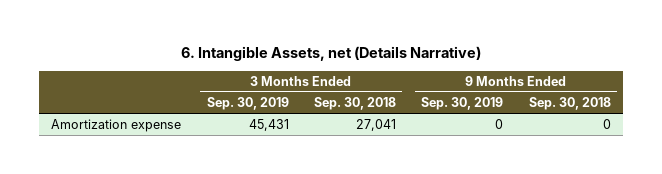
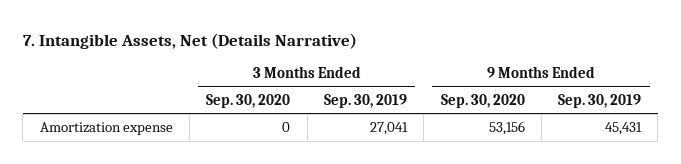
- 6. Intangible Assets, net (Details Narrative)
+ 7. Intangible Assets, Net (Details Narrative)
- | 3 Months Ended Sep. 30, 2019 | 3 Months Ended Sep. 30, 2018 | 9 Months Ended Sep. 30, 2019 | 9 Months Ended Sep. 30, 2018
+ | 3 Months Ended Sep. 30, 2020 | 3 Months Ended Sep. 30, 2019 | 9 Months Ended Sep. 30, 2020 | 9 Months Ended Sep. 30, 2019
- Amortization expense | 45,431 | 27,041 | 0 | 0
+ Amortization expense | 0 | 27,041 | 53,156 | 45,431

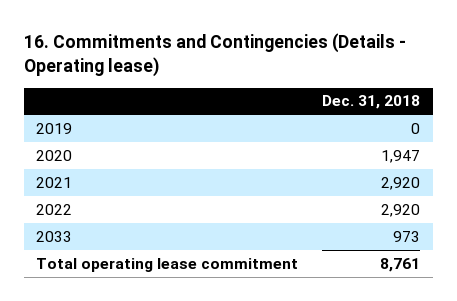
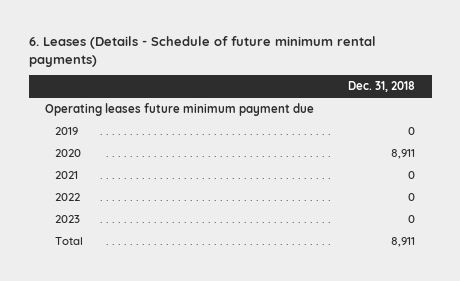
- 16. Commitments and Contingencies (Details - Operating lease)
+ 6. Leases (Details - Schedule of future minimum rental payments)
+ Operating leases future minimum payment due
- 2020 | 1,947
- 2021 | 2,920
- 2022 | 2,920
- 2033 | 973
- Total operating lease commitment | 8,761
+ 2020 | 8,911
+ 2021 | 0
+ 2022 | 0
+ 2023 | 0
+ Total | 8,911

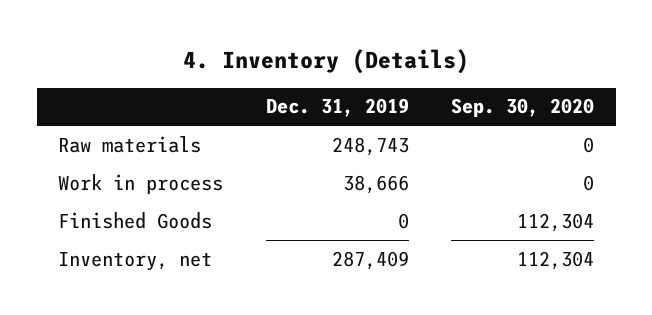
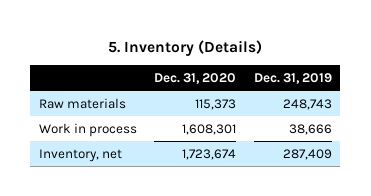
- 4. Inventory (Details)
+ 5. Inventory (Details)
- | Dec. 31, 2019 | Sep. 30, 2020
+ | Dec. 31, 2020 | Dec. 31, 2019
- Finished Goods | 0 | 112,304

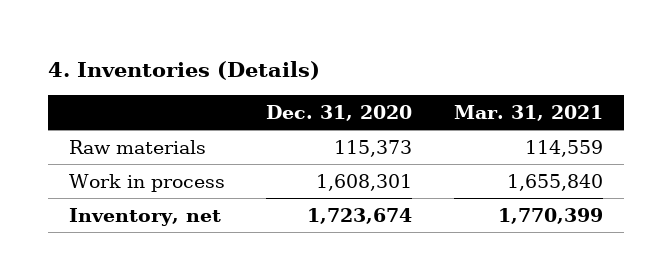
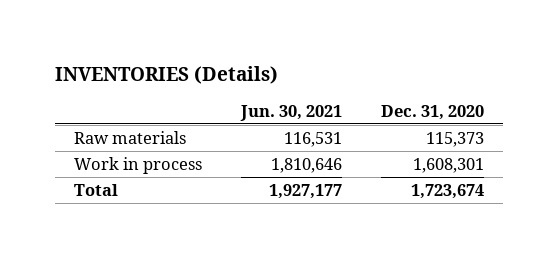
- 4. Inventories (Details)
+ INVENTORIES (Details)
- | Dec. 31, 2020 | Mar. 31, 2021
+ | Jun. 30, 2021 | Dec. 31, 2020
- Inventory, net | 1,723,674 | 1,770,399
+ Total | 1,927,177 | 1,723,674

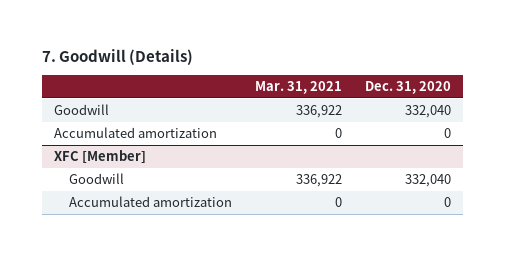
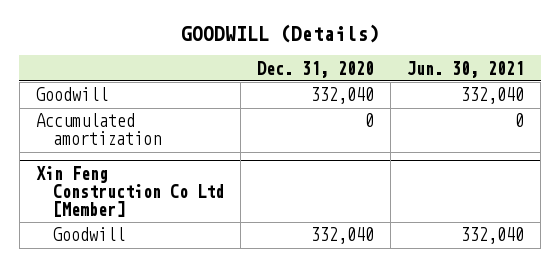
- 7. Goodwill (Details)
+ GOODWILL (Details)
- | Mar. 31, 2021 | Dec. 31, 2020
+ | Dec. 31, 2020 | Jun. 30, 2021
- XFC [Member]
+ Xin Feng Construction Co Ltd [Member]
- Accumulated amortization | 0 | 0

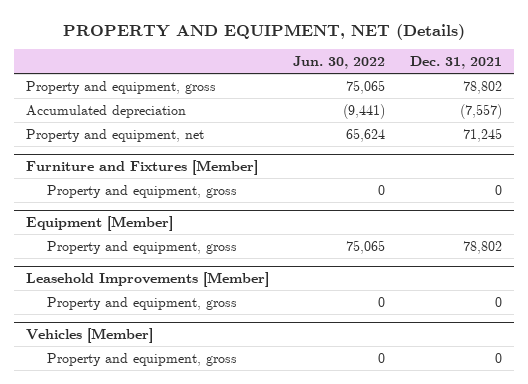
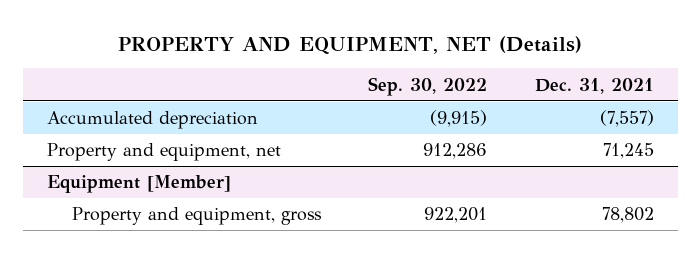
- | Jun. 30, 2022 | Dec. 31, 2021
+ | Sep. 30, 2022 | Dec. 31, 2021
- Property and equipment, gross | 75,065 | 78,802
- Furniture and Fixtures [Member]
- Property and equipment, gross | 0 | 0
- Leasehold Improvements [Member]
- Property and equipment, gross | 0 | 0
- Vehicles [Member]
- Property and equipment, gross | 0 | 0

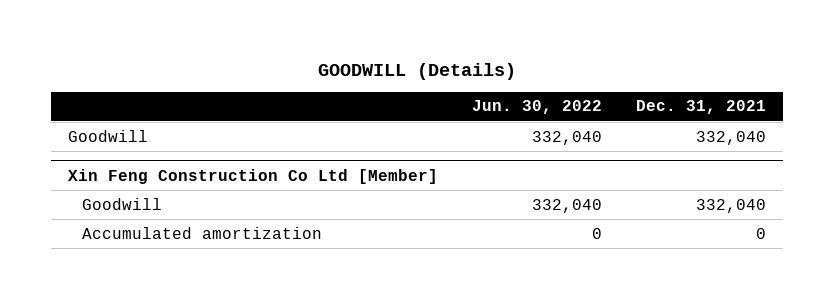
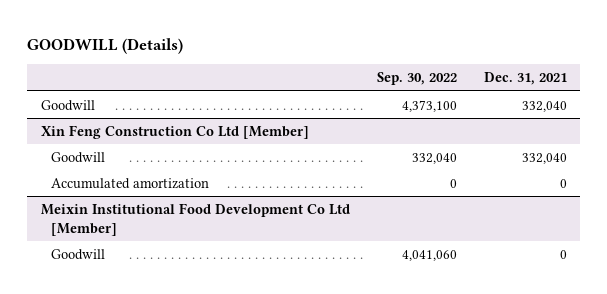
- | Jun. 30, 2022 | Dec. 31, 2021
+ | Sep. 30, 2022 | Dec. 31, 2021
+ Meixin Institutional Food Development Co Ltd [Member]
+ Goodwill | 4,041,060 | 0

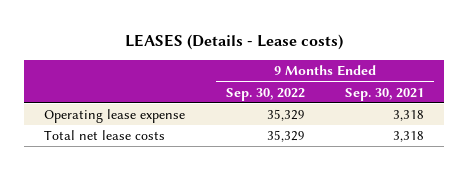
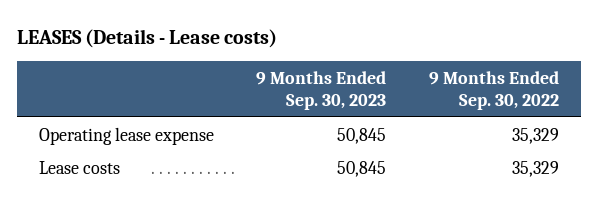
- | 9 Months Ended Sep. 30, 2022 | 9 Months Ended Sep. 30, 2021
+ | 9 Months Ended Sep. 30, 2023 | 9 Months Ended Sep. 30, 2022
- Total net lease costs | 35,329 | 3,318
+ Lease costs | 50,845 | 35,329

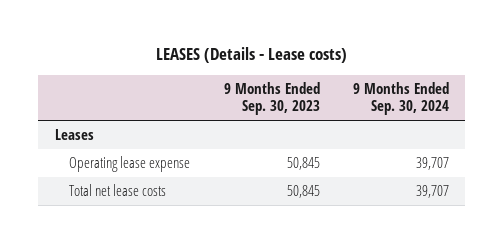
- | 9 Months Ended Sep. 30, 2023 | 9 Months Ended Sep. 30, 2022
+ | 9 Months Ended Sep. 30, 2023 | 9 Months Ended Sep. 30, 2024
+ Leases
- Lease costs | 50,845 | 35,329
+ Total net lease costs | 50,845 | 39,707

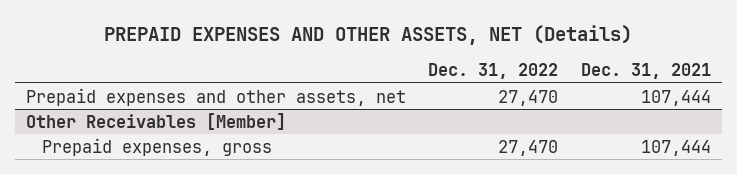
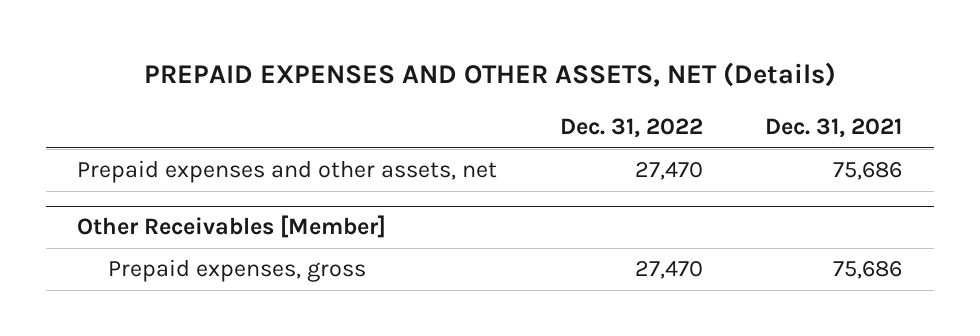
- Prepaid expenses and other assets, net | 27,470 | 107,444
+ Prepaid expenses and other assets, net | 27,470 | 75,686
@ Other Receivables [Member]
- Prepaid expenses, gross | 27,470 | 107,444
+ Prepaid expenses, gross | 27,470 | 75,686

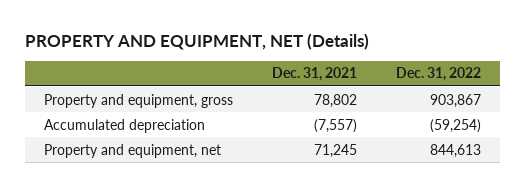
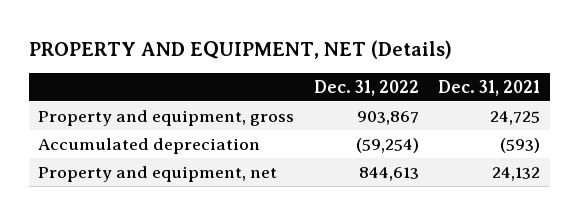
- | Dec. 31, 2021 | Dec. 31, 2022
+ | Dec. 31, 2022 | Dec. 31, 2021
- Property and equipment, gross | 78,802 | 903,867
- Accumulated depreciation | (7,557) | (59,254)
- Property and equipment, net | 71,245 | 844,613
+ Property and equipment, gross | 903,867 | 24,725
+ Accumulated depreciation | (59,254) | (593)
+ Property and equipment, net | 844,613 | 24,132

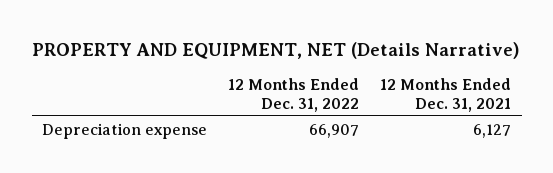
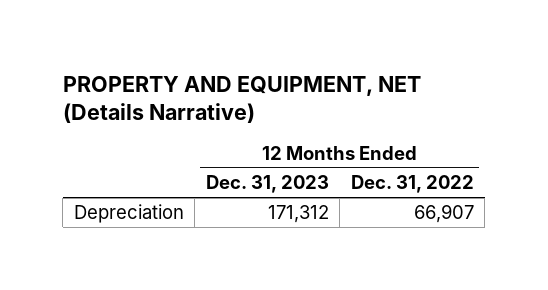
- | 12 Months Ended Dec. 31, 2022 | 12 Months Ended Dec. 31, 2021
+ | 12 Months Ended Dec. 31, 2023 | 12 Months Ended Dec. 31, 2022
- Depreciation expense | 66,907 | 6,127
+ Depreciation | 171,312 | 66,907

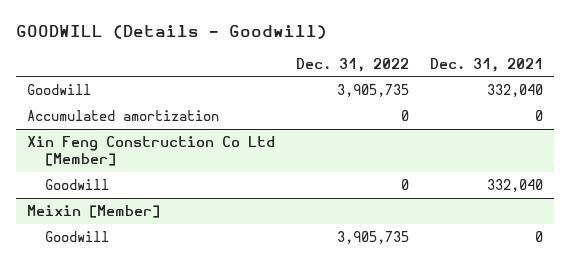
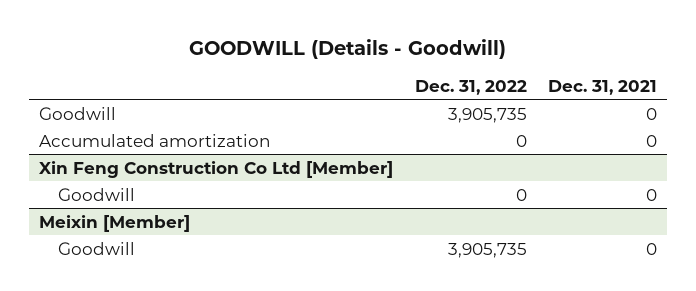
- Goodwill | 3,905,735 | 332,040
+ Goodwill | 3,905,735 | 0
@ Xin Feng Construction Co Ltd [Member]
- Goodwill | 0 | 332,040
+ Goodwill | 0 | 0

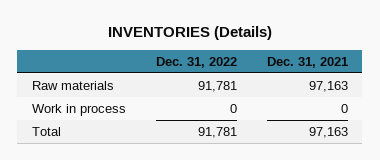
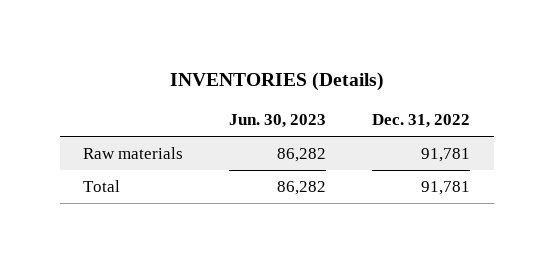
- | Dec. 31, 2022 | Dec. 31, 2021
+ | Jun. 30, 2023 | Dec. 31, 2022
- Work in process | 0 | 0

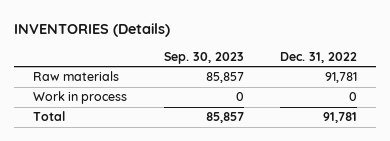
- | Jun. 30, 2023 | Dec. 31, 2022
+ | Sep. 30, 2023 | Dec. 31, 2022
+ Work in process | 0 | 0

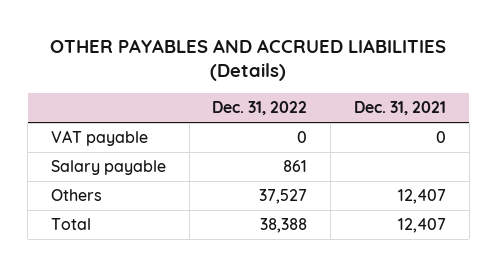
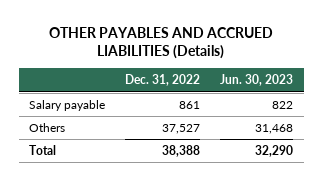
- | Dec. 31, 2022 | Dec. 31, 2021
+ | Dec. 31, 2022 | Jun. 30, 2023
- VAT payable | 0 | 0

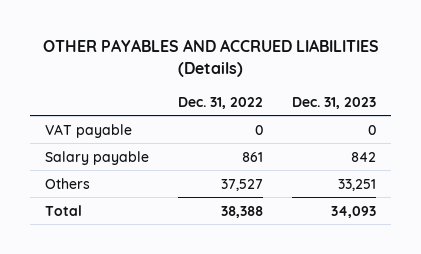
- | Dec. 31, 2022 | Jun. 30, 2023
+ | Dec. 31, 2022 | Dec. 31, 2023
+ VAT payable | 0 | 0

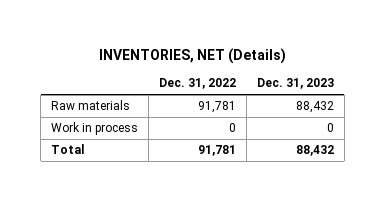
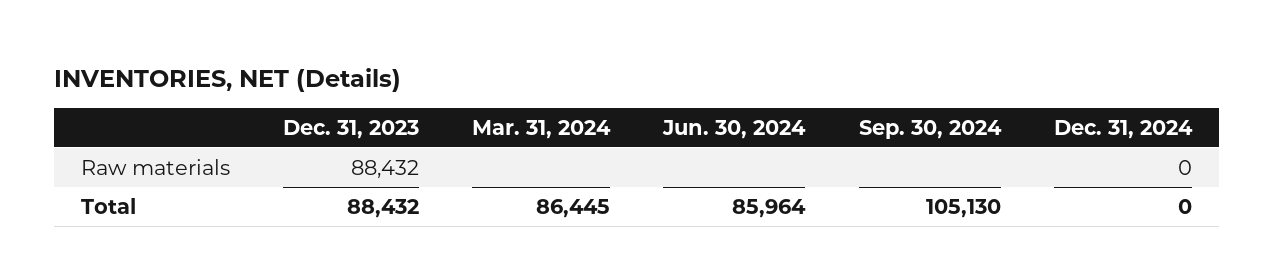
- | Dec. 31, 2022 | Dec. 31, 2023
+ | Dec. 31, 2023 | Mar. 31, 2024 | Jun. 30, 2024 | Sep. 30, 2024 | Dec. 31, 2024
- Work in process | 0 | 0

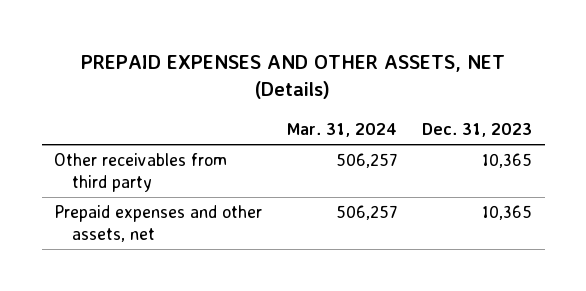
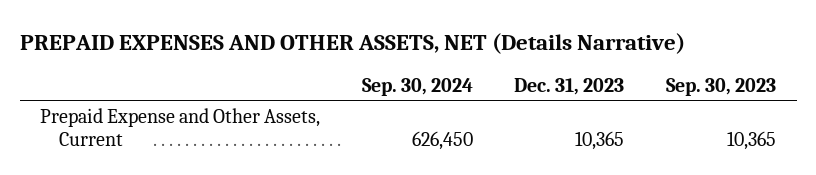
- PREPAID EXPENSES AND OTHER ASSETS, NET (Details)
+ PREPAID EXPENSES AND OTHER ASSETS, NET (Details Narrative)
- | Mar. 31, 2024 | Dec. 31, 2023
+ | Sep. 30, 2024 | Dec. 31, 2023 | Sep. 30, 2023
- Other receivables from third party | 506,257 | 10,365
- Prepaid expenses and other assets, net | 506,257 | 10,365
+ Prepaid Expense and Other Assets, Current | 626,450 | 10,365 | 10,365

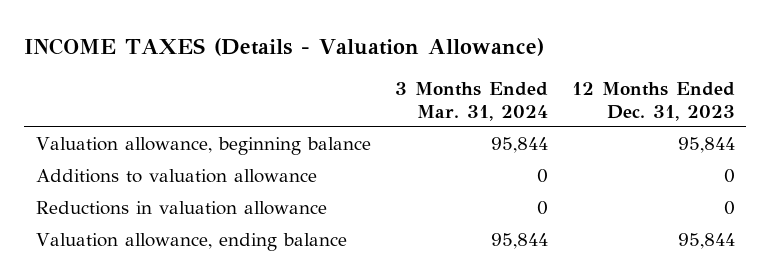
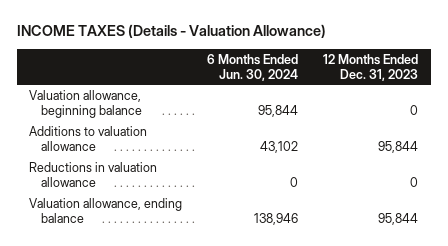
- | 3 Months Ended Mar. 31, 2024 | 12 Months Ended Dec. 31, 2023
+ | 6 Months Ended Jun. 30, 2024 | 12 Months Ended Dec. 31, 2023
- Valuation allowance, beginning balance | 95,844 | 95,844
- Additions to valuation allowance | 0 | 0
+ Valuation allowance, beginning balance | 95,844 | 0
+ Additions to valuation allowance | 43,102 | 95,844

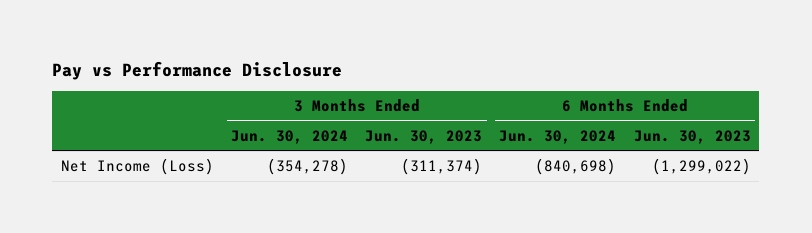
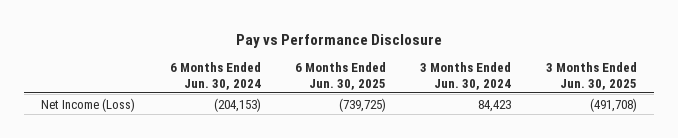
- | 3 Months Ended Jun. 30, 2024 | 3 Months Ended Jun. 30, 2023 | 6 Months Ended Jun. 30, 2024 | 6 Months Ended Jun. 30, 2023
+ | 6 Months Ended Jun. 30, 2024 | 6 Months Ended Jun. 30, 2025 | 3 Months Ended Jun. 30, 2024 | 3 Months Ended Jun. 30, 2025
- Net Income (Loss) | (354,278) | (311,374) | (840,698) | (1,299,022)
+ Net Income (Loss) | (204,153) | (739,725) | 84,423 | (491,708)

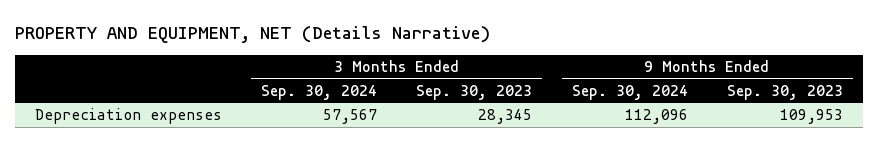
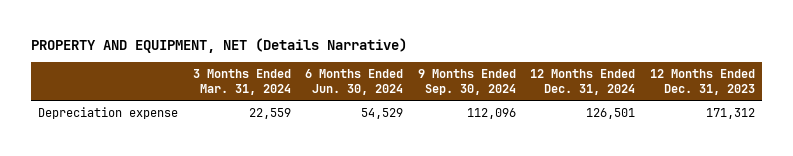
- | 3 Months Ended Sep. 30, 2024 | 3 Months Ended Sep. 30, 2023 | 9 Months Ended Sep. 30, 2024 | 9 Months Ended Sep. 30, 2023
+ | 3 Months Ended Mar. 31, 2024 | 6 Months Ended Jun. 30, 2024 | 9 Months Ended Sep. 30, 2024 | 12 Months Ended Dec. 31, 2024 | 12 Months Ended Dec. 31, 2023
- Depreciation expenses | 57,567 | 28,345 | 112,096 | 109,953
+ Depreciation expense | 22,559 | 54,529 | 112,096 | 126,501 | 171,312

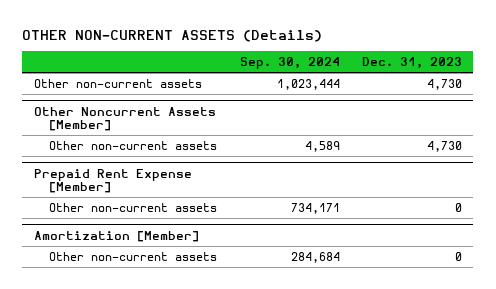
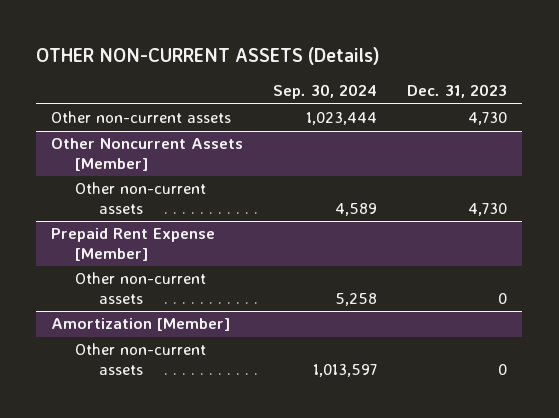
@ Prepaid Rent Expense [Member]
- Other non-current assets | 734,171 | 0
+ Other non-current assets | 5,258 | 0
@ Amortization [Member]
- Other non-current assets | 284,684 | 0
+ Other non-current assets | 1,013,597 | 0

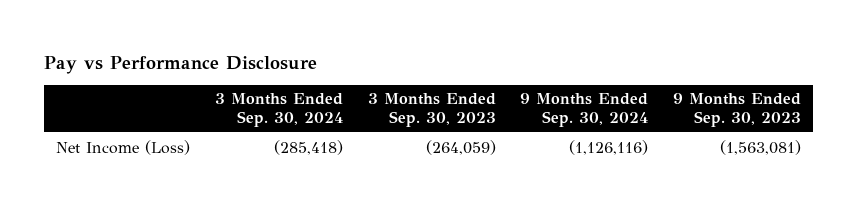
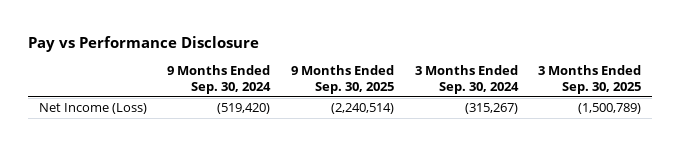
- | 3 Months Ended Sep. 30, 2024 | 3 Months Ended Sep. 30, 2023 | 9 Months Ended Sep. 30, 2024 | 9 Months Ended Sep. 30, 2023
+ | 9 Months Ended Sep. 30, 2024 | 9 Months Ended Sep. 30, 2025 | 3 Months Ended Sep. 30, 2024 | 3 Months Ended Sep. 30, 2025
- Net Income (Loss) | (285,418) | (264,059) | (1,126,116) | (1,563,081)
+ Net Income (Loss) | (519,420) | (2,240,514) | (315,267) | (1,500,789)

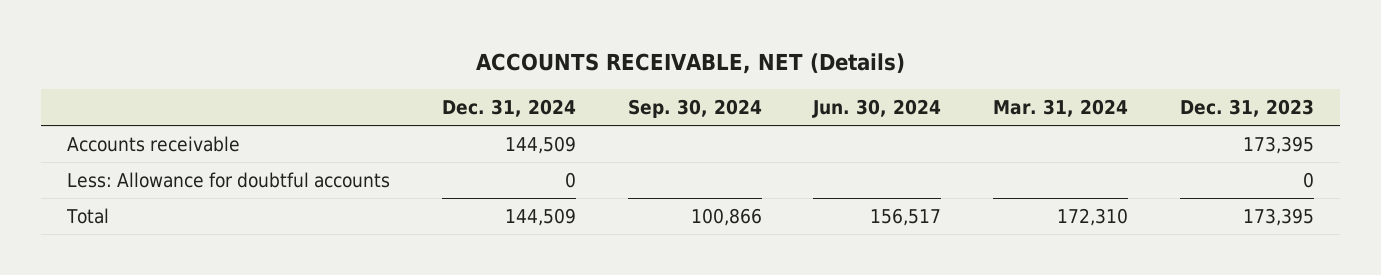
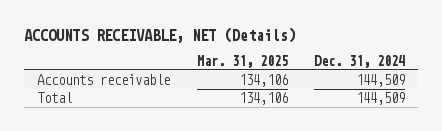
- | Dec. 31, 2024 | Sep. 30, 2024 | Jun. 30, 2024 | Mar. 31, 2024 | Dec. 31, 2023
+ | Mar. 31, 2025 | Dec. 31, 2024
- Less: Allowance for doubtful accounts | 0 | | | | 0

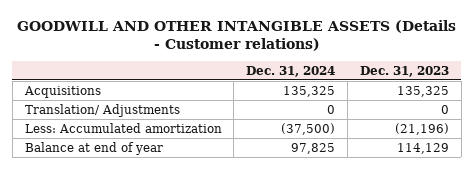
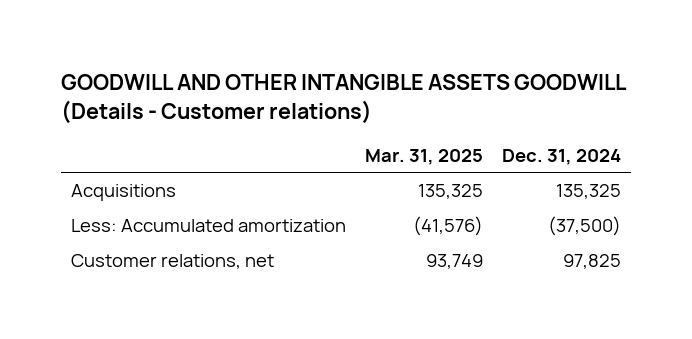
- GOODWILL AND OTHER INTANGIBLE ASSETS (Details - Customer relations)
+ GOODWILL AND OTHER INTANGIBLE ASSETS GOODWILL (Details - Customer relations)
- | Dec. 31, 2024 | Dec. 31, 2023
+ | Mar. 31, 2025 | Dec. 31, 2024
- Translation/ Adjustments | 0 | 0
- Balance at end of year | 97,825 | 114,129
+ Customer relations, net | 93,749 | 97,825

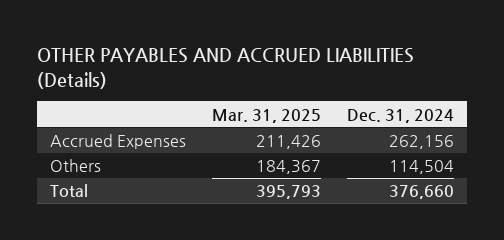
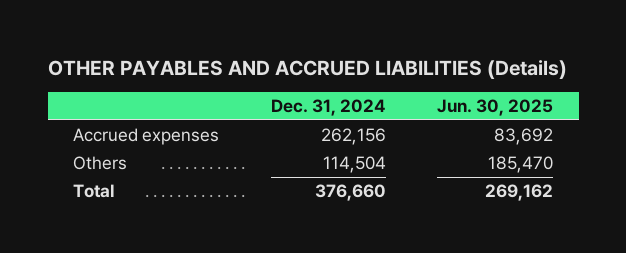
- | Mar. 31, 2025 | Dec. 31, 2024
+ | Dec. 31, 2024 | Jun. 30, 2025
- Accrued Expenses | 211,426 | 262,156
+ Accrued expenses | 262,156 | 83,692

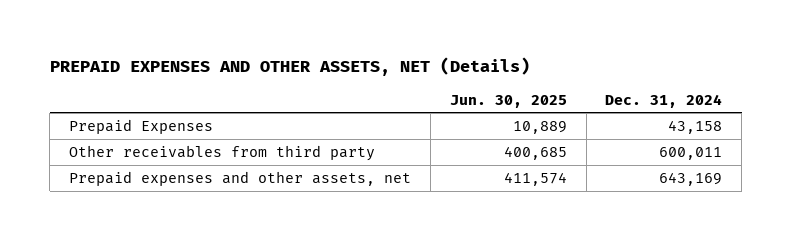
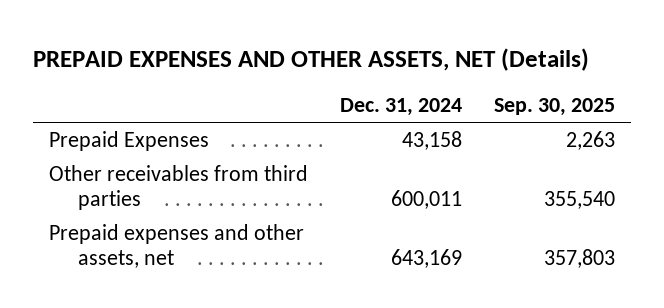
- | Jun. 30, 2025 | Dec. 31, 2024
+ | Dec. 31, 2024 | Sep. 30, 2025
- Other receivables from third party | 400,685 | 600,011
+ Other receivables from third parties | 600,011 | 355,540

